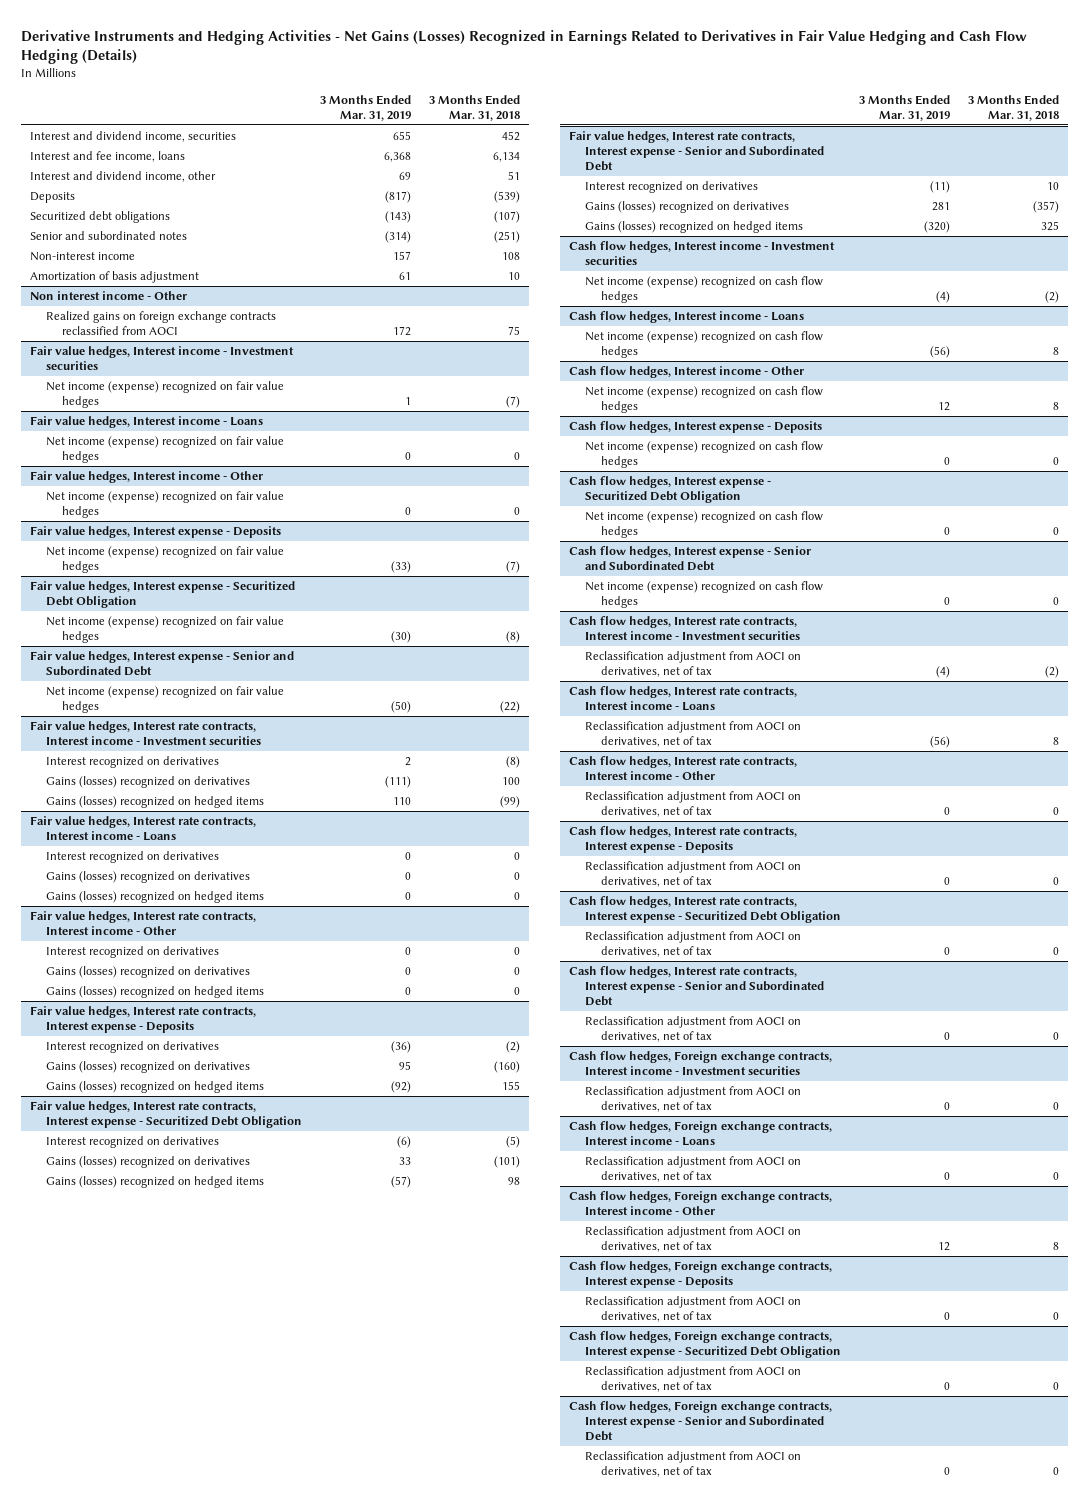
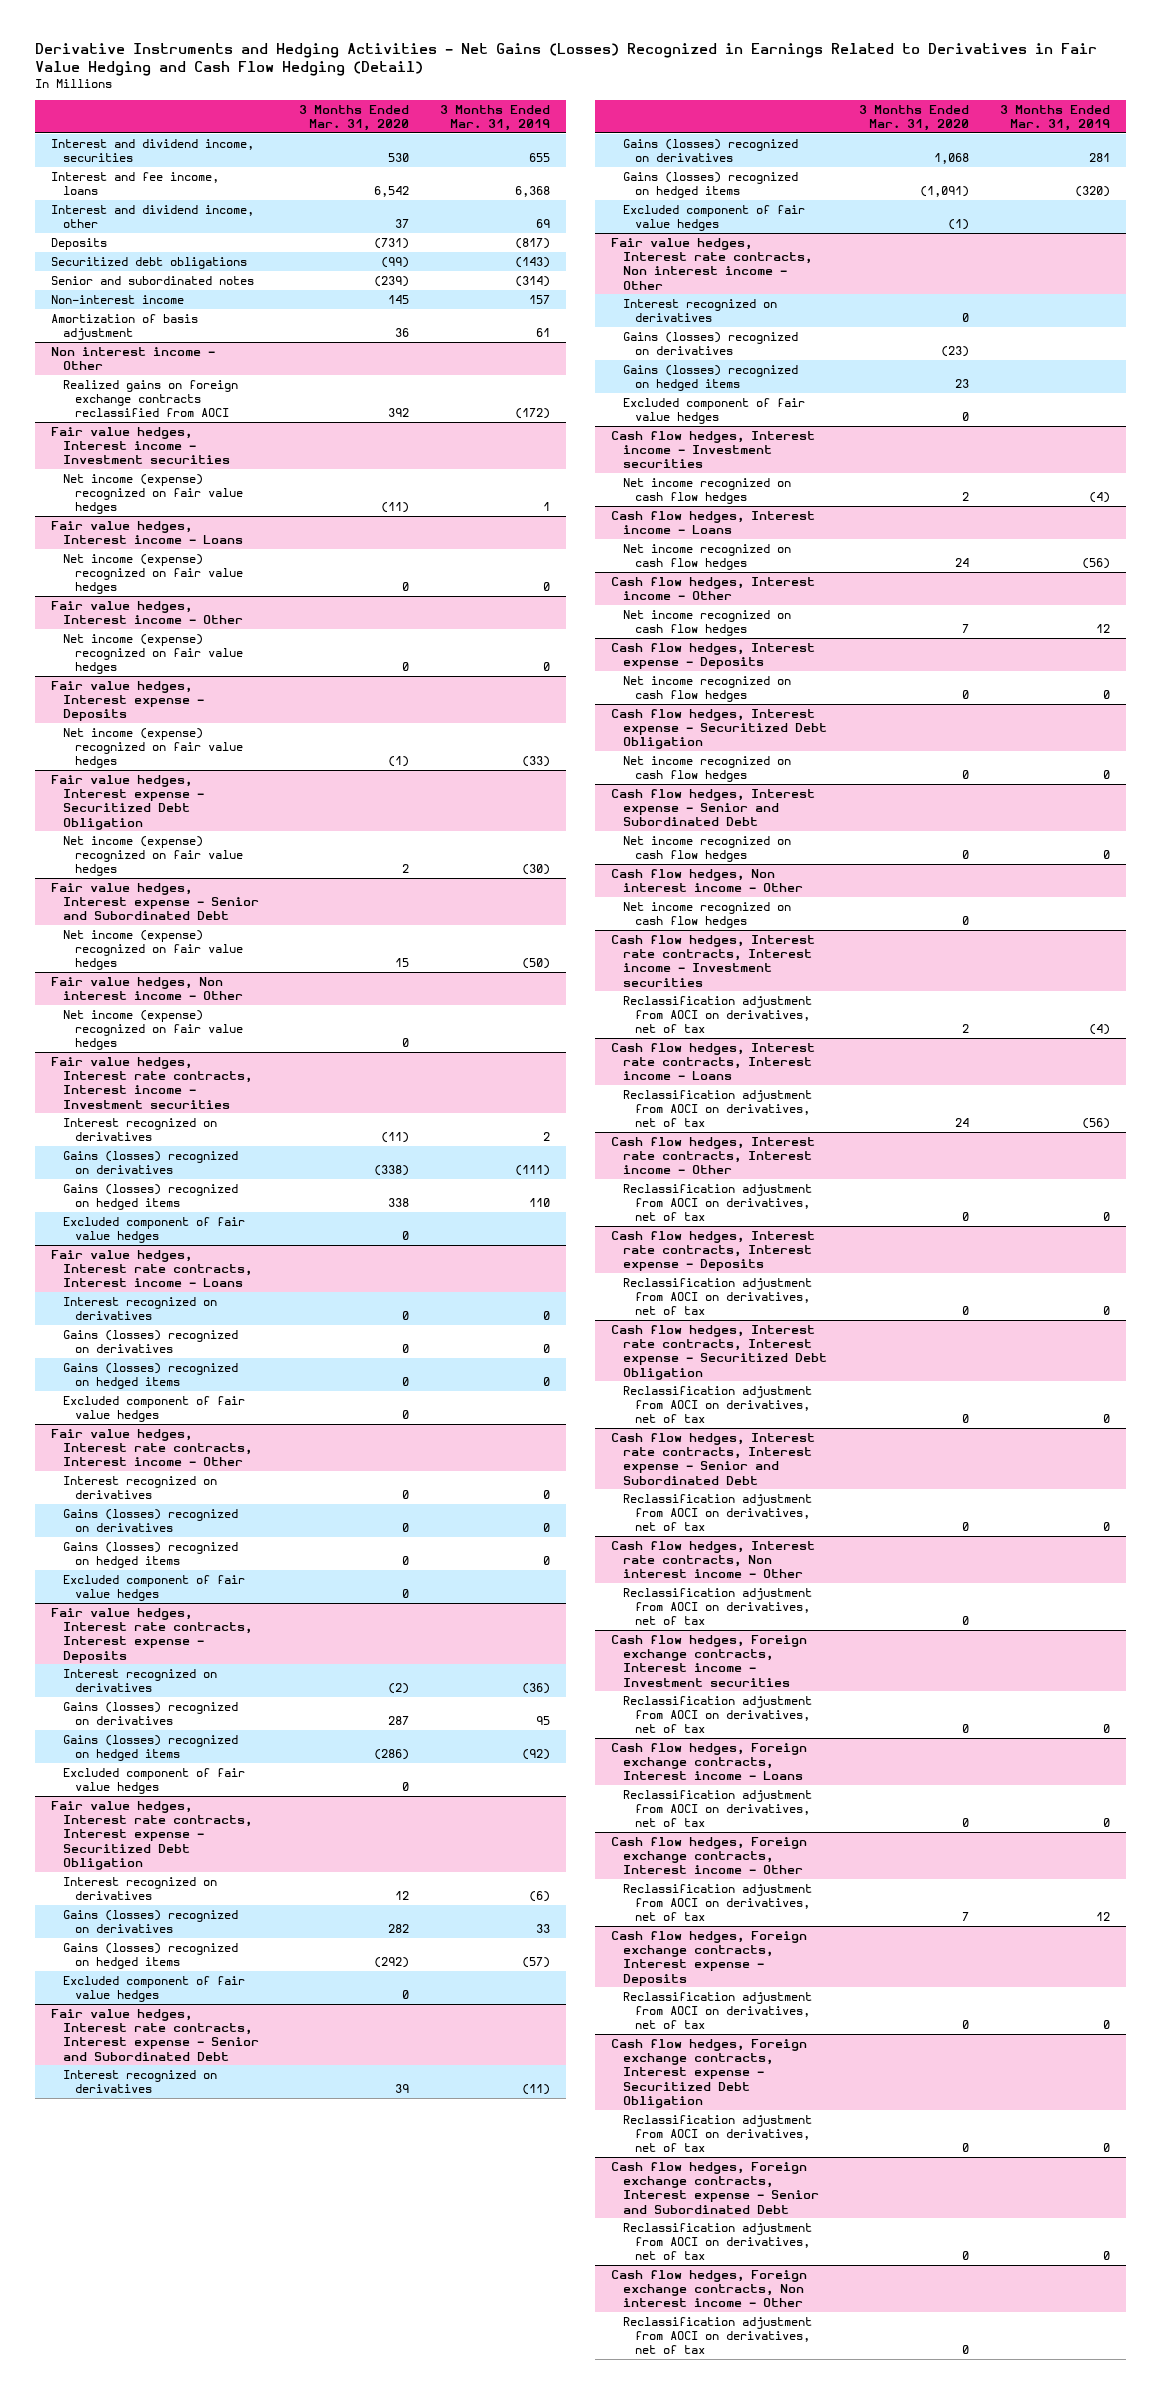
- Derivative Instruments and Hedging Activities - Net Gains (Losses) Recognized in Earnings Related to Derivatives in Fair Value Hedging and Cash Flow Hedging (Details)
+ Derivative Instruments and Hedging Activities - Net Gains (Losses) Recognized in Earnings Related to Derivatives in Fair Value Hedging and Cash Flow Hedging (Detail)
- | 3 Months Ended Mar. 31, 2019 | 3 Months Ended Mar. 31, 2018
+ | 3 Months Ended Mar. 31, 2020 | 3 Months Ended Mar. 31, 2019
@ Non interest income - Other
- Realized gains on foreign exchange contracts reclassified from AOCI | 172 | 75
+ Realized gains on foreign exchange contracts reclassified from AOCI | 392 | (172)
+ Fair value hedges, Non interest income - Other
+ Net income (expense) recognized on fair value hedges | 0 |
@ Fair value hedges, Interest rate contracts, Interest income - Investment securities
+ Excluded component of fair value hedges | 0 |
@ Fair value hedges, Interest rate contracts, Interest income - Loans
+ Excluded component of fair value hedges | 0 |
@ Fair value hedges, Interest rate contracts, Interest income - Other
+ Excluded component of fair value hedges | 0 |
@ Fair value hedges, Interest rate contracts, Interest expense - Deposits
+ Excluded component of fair value hedges | 0 |
@ Fair value hedges, Interest rate contracts, Interest expense - Securitized Debt Obligation
+ Excluded component of fair value hedges | 0 |
@ Fair value hedges, Interest rate contracts, Interest expense - Senior and Subordinated Debt
+ Excluded component of fair value hedges | (1) |
+ Fair value hedges, Interest rate contracts, Non interest income - Other
+ Interest recognized on derivatives | 0 |
+ Gains (losses) recognized on derivatives | (23) |
+ Gains (losses) recognized on hedged items | 23 |
+ Excluded component of fair value hedges | 0 |
@ Cash flow hedges, Interest income - Investment securities
- Net income (expense) recognized on cash flow hedges | (4) | (2)
+ Net income recognized on cash flow hedges | 2 | (4)
@ Cash flow hedges, Interest income - Loans
- Net income (expense) recognized on cash flow hedges | (56) | 8
+ Net income recognized on cash flow hedges | 24 | (56)
@ Cash flow hedges, Interest income - Other
- Net income (expense) recognized on cash flow hedges | 12 | 8
+ Net income recognized on cash flow hedges | 7 | 12
@ Cash flow hedges, Interest expense - Deposits
- Net income (expense) recognized on cash flow hedges | 0 | 0
+ Net income recognized on cash flow hedges | 0 | 0
@ Cash flow hedges, Interest expense - Securitized Debt Obligation
- Net income (expense) recognized on cash flow hedges | 0 | 0
+ Net income recognized on cash flow hedges | 0 | 0
@ Cash flow hedges, Interest expense - Senior and Subordinated Debt
- Net income (expense) recognized on cash flow hedges | 0 | 0
+ Net income recognized on cash flow hedges | 0 | 0
+ Cash flow hedges, Non interest income - Other
+ Net income recognized on cash flow hedges | 0 |
+ Cash flow hedges, Interest rate contracts, Non interest income - Other
+ Reclassification adjustment from AOCI on derivatives, net of tax | 0 |
+ Cash flow hedges, Foreign exchange contracts, Non interest income - Other
+ Reclassification adjustment from AOCI on derivatives, net of tax | 0 |

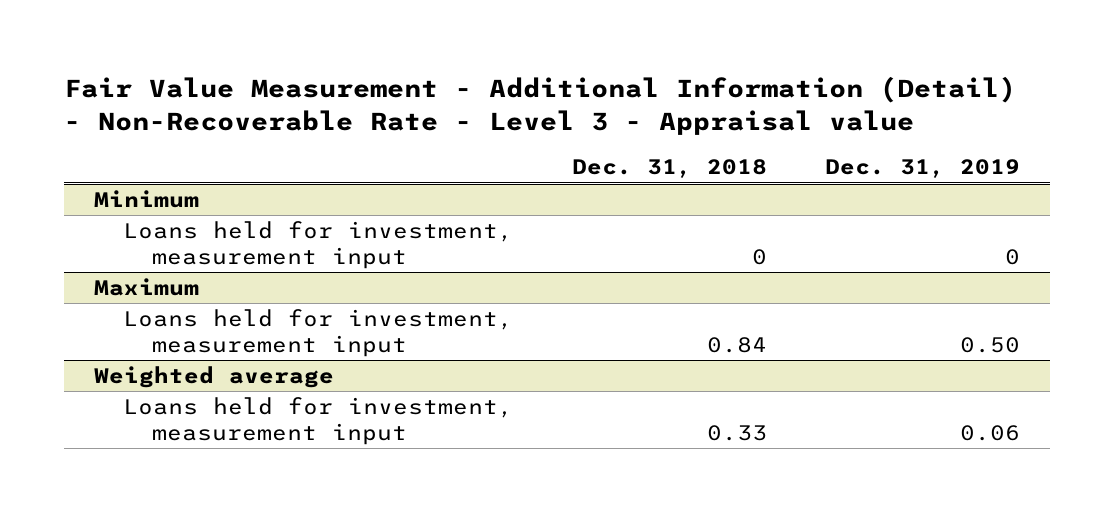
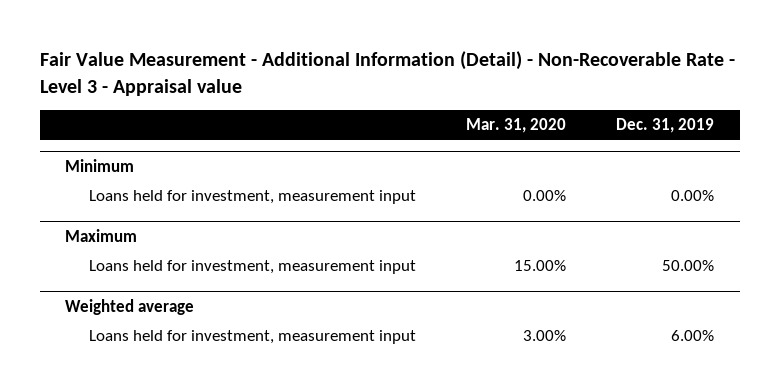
- | Dec. 31, 2018 | Dec. 31, 2019
+ | Mar. 31, 2020 | Dec. 31, 2019
@ Minimum
- Loans held for investment, measurement input | 0 | 0
+ Loans held for investment, measurement input | 0.00% | 0.00%
@ Maximum
- Loans held for investment, measurement input | 0.84 | 0.50
+ Loans held for investment, measurement input | 15.00% | 50.00%
@ Weighted average
- Loans held for investment, measurement input | 0.33 | 0.06
+ Loans held for investment, measurement input | 3.00% | 6.00%

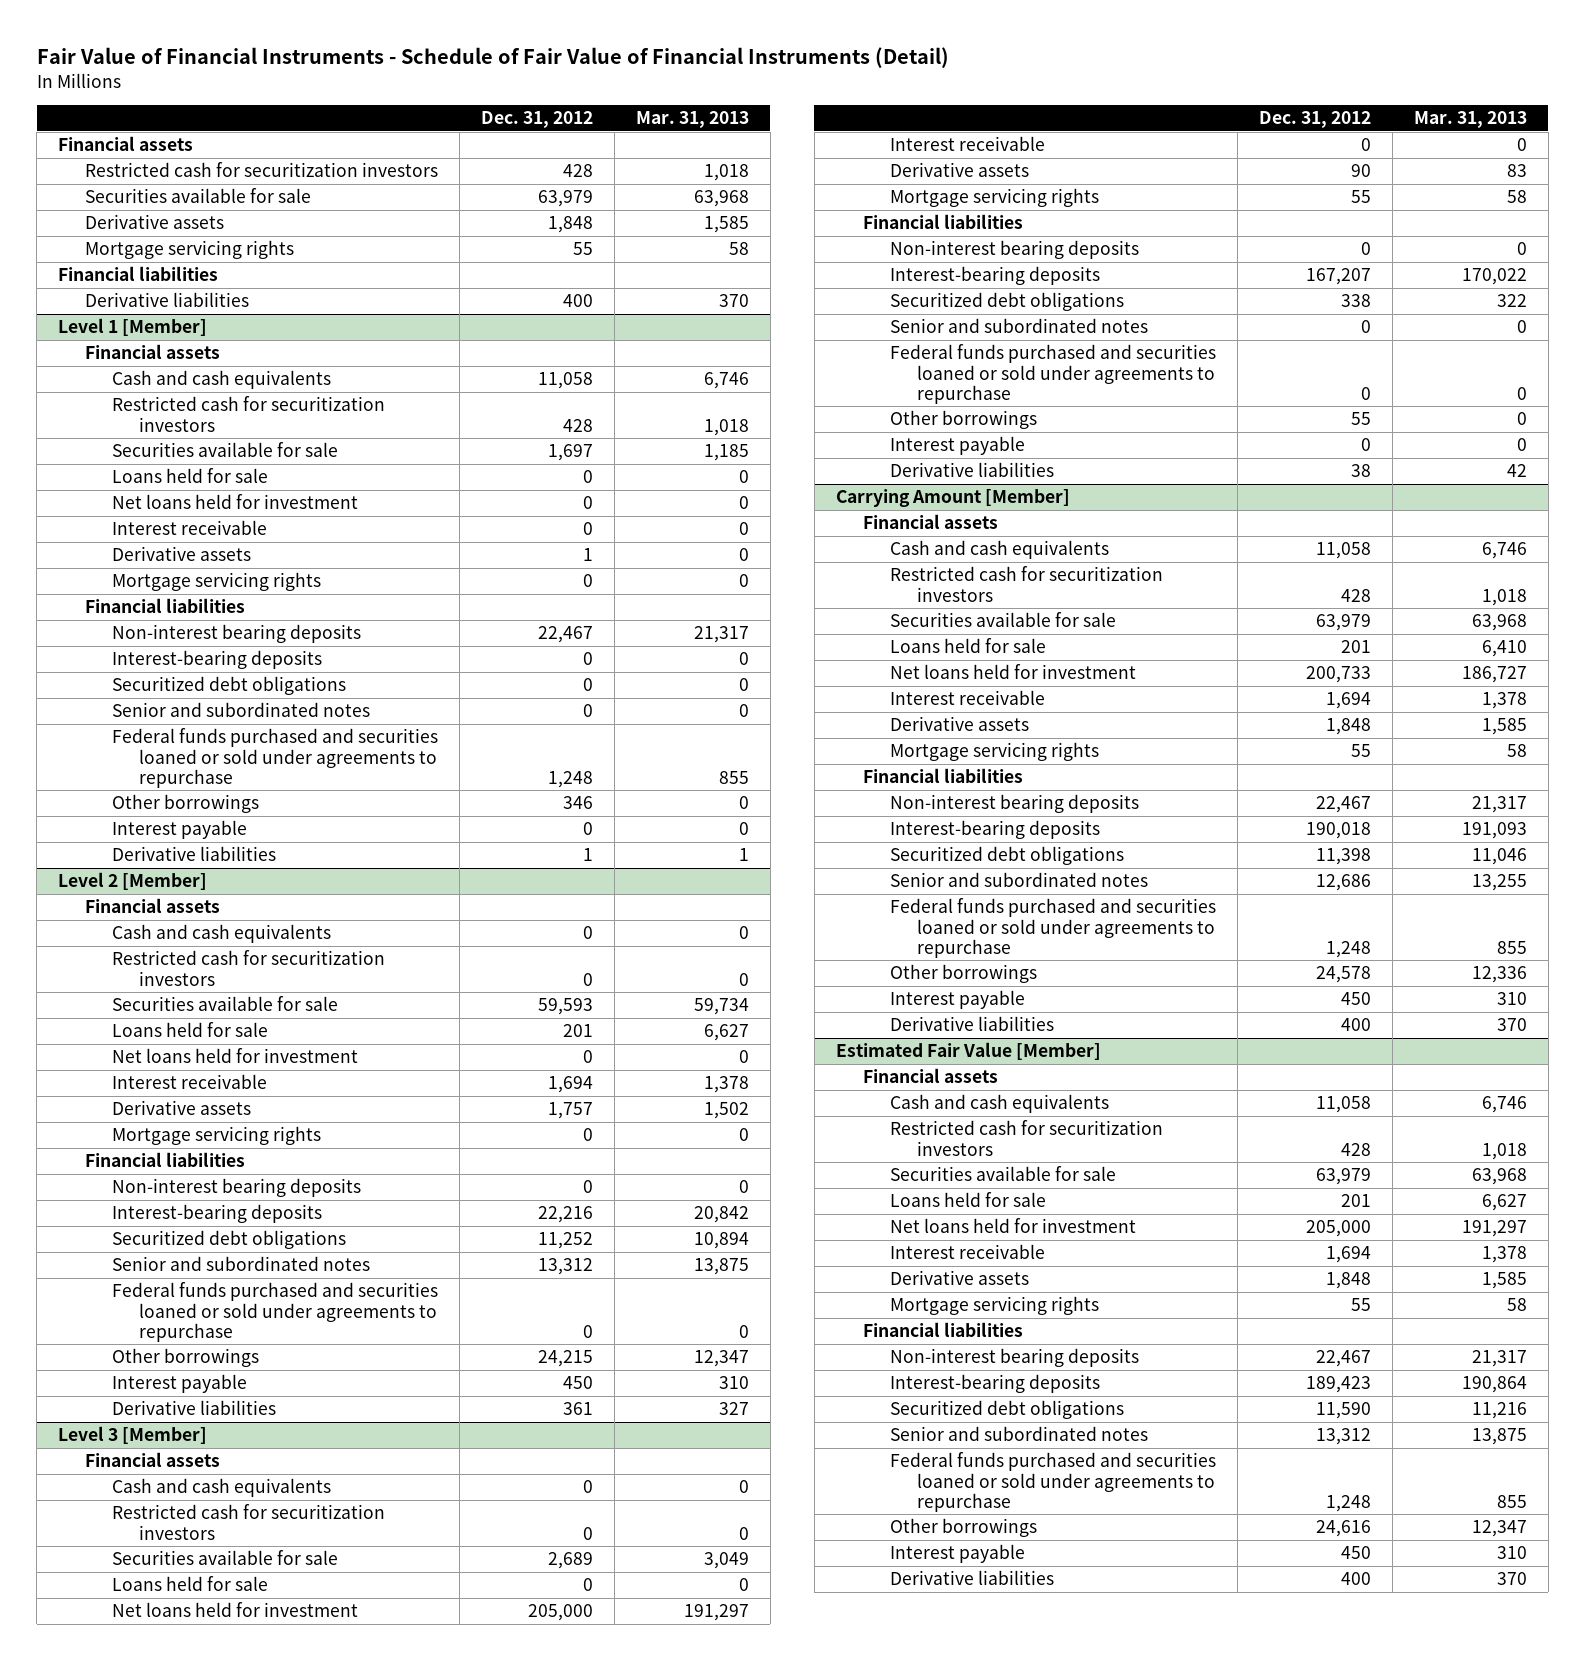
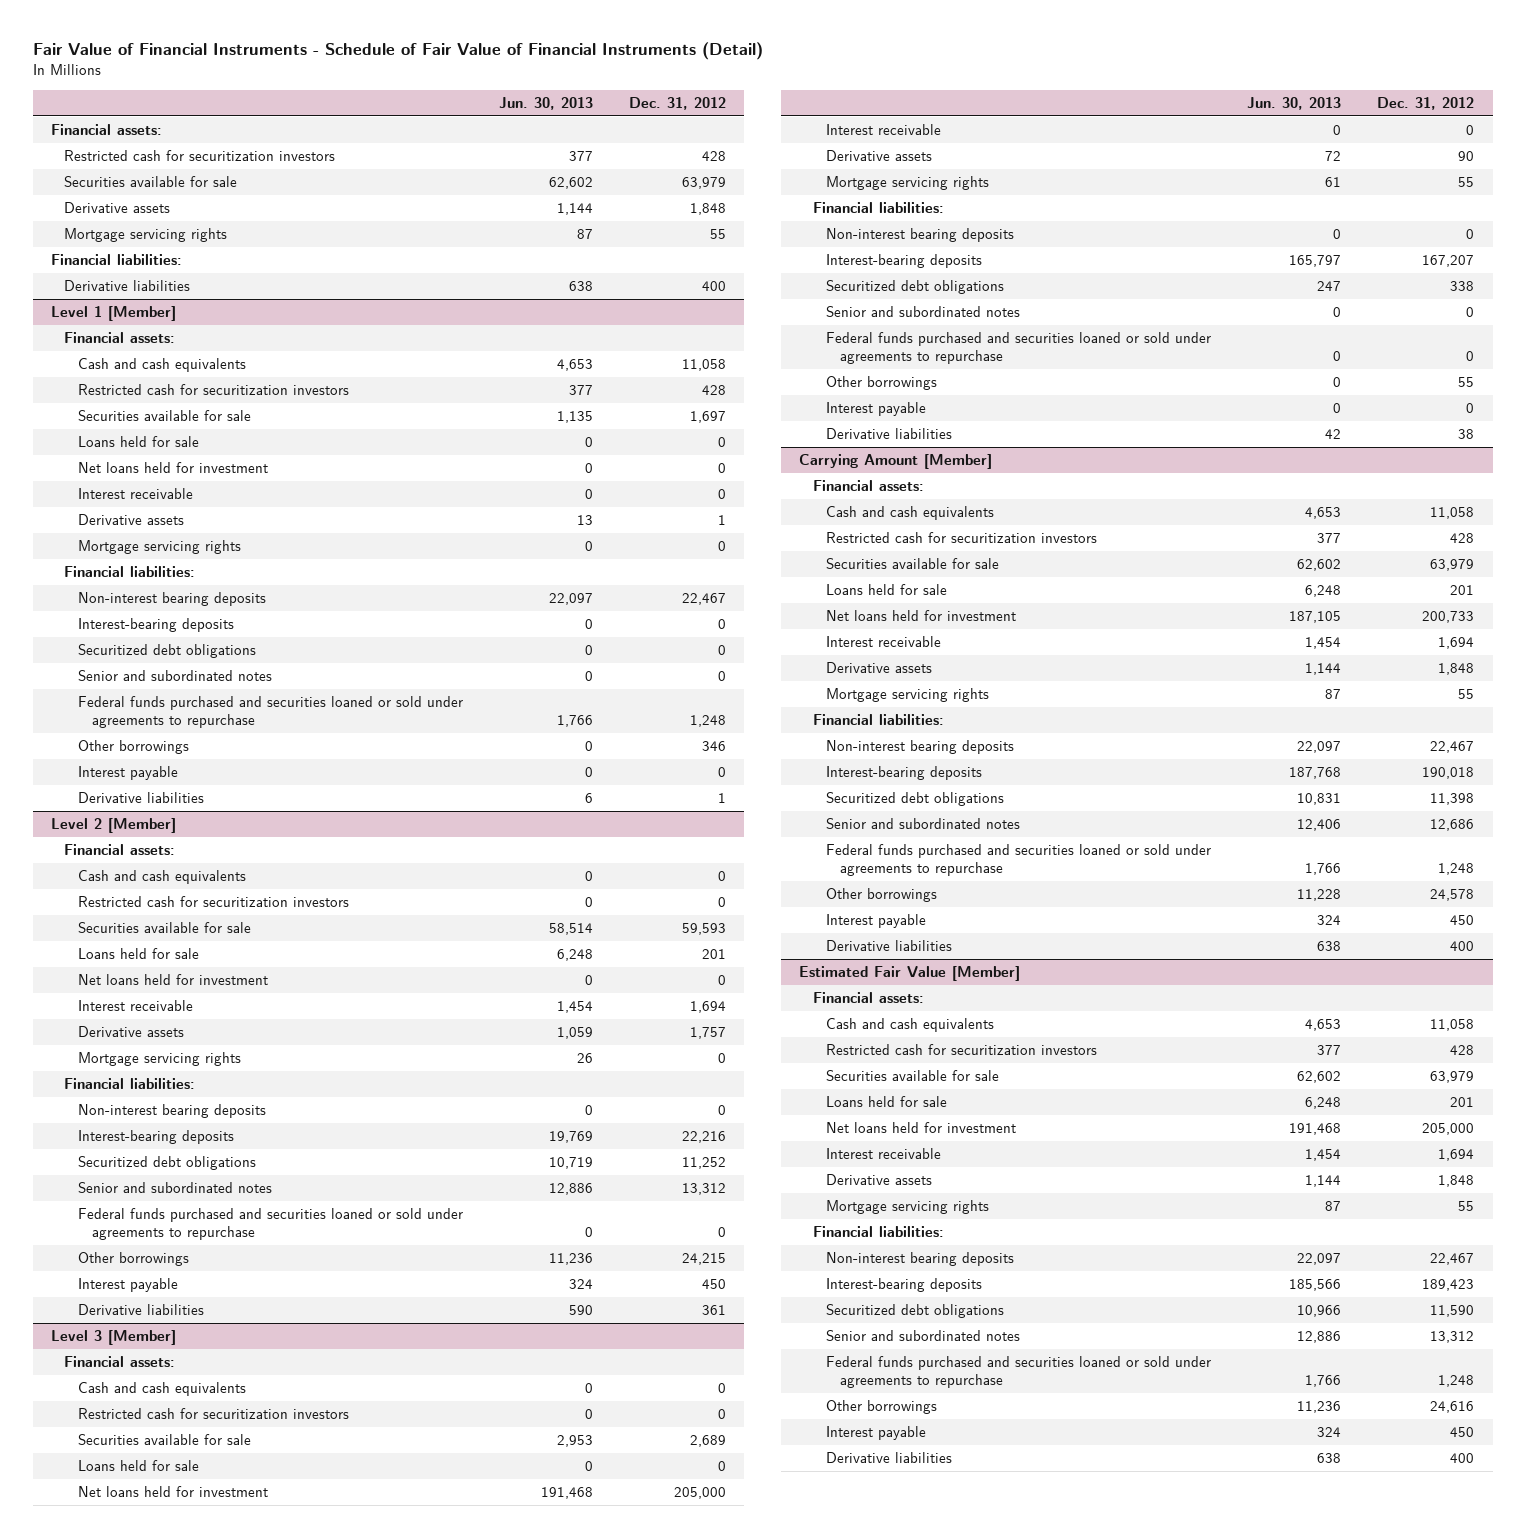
- | Dec. 31, 2012 | Mar. 31, 2013
+ | Jun. 30, 2013 | Dec. 31, 2012
- Financial assets
+ Financial assets:
- Financial liabilities
+ Financial liabilities:
@ Level 1 [Member]
- Financial assets
+ Financial assets:
- Financial liabilities
+ Financial liabilities:
@ Level 2 [Member]
- Financial assets
+ Financial assets:
- Financial liabilities
+ Financial liabilities:
@ Level 3 [Member]
- Financial assets
+ Financial assets:
- Financial liabilities
+ Financial liabilities:
@ Carrying Amount [Member]
- Financial assets
+ Financial assets:
- Financial liabilities
+ Financial liabilities:
@ Estimated Fair Value [Member]
- Financial assets
+ Financial assets:
- Financial liabilities
+ Financial liabilities:

